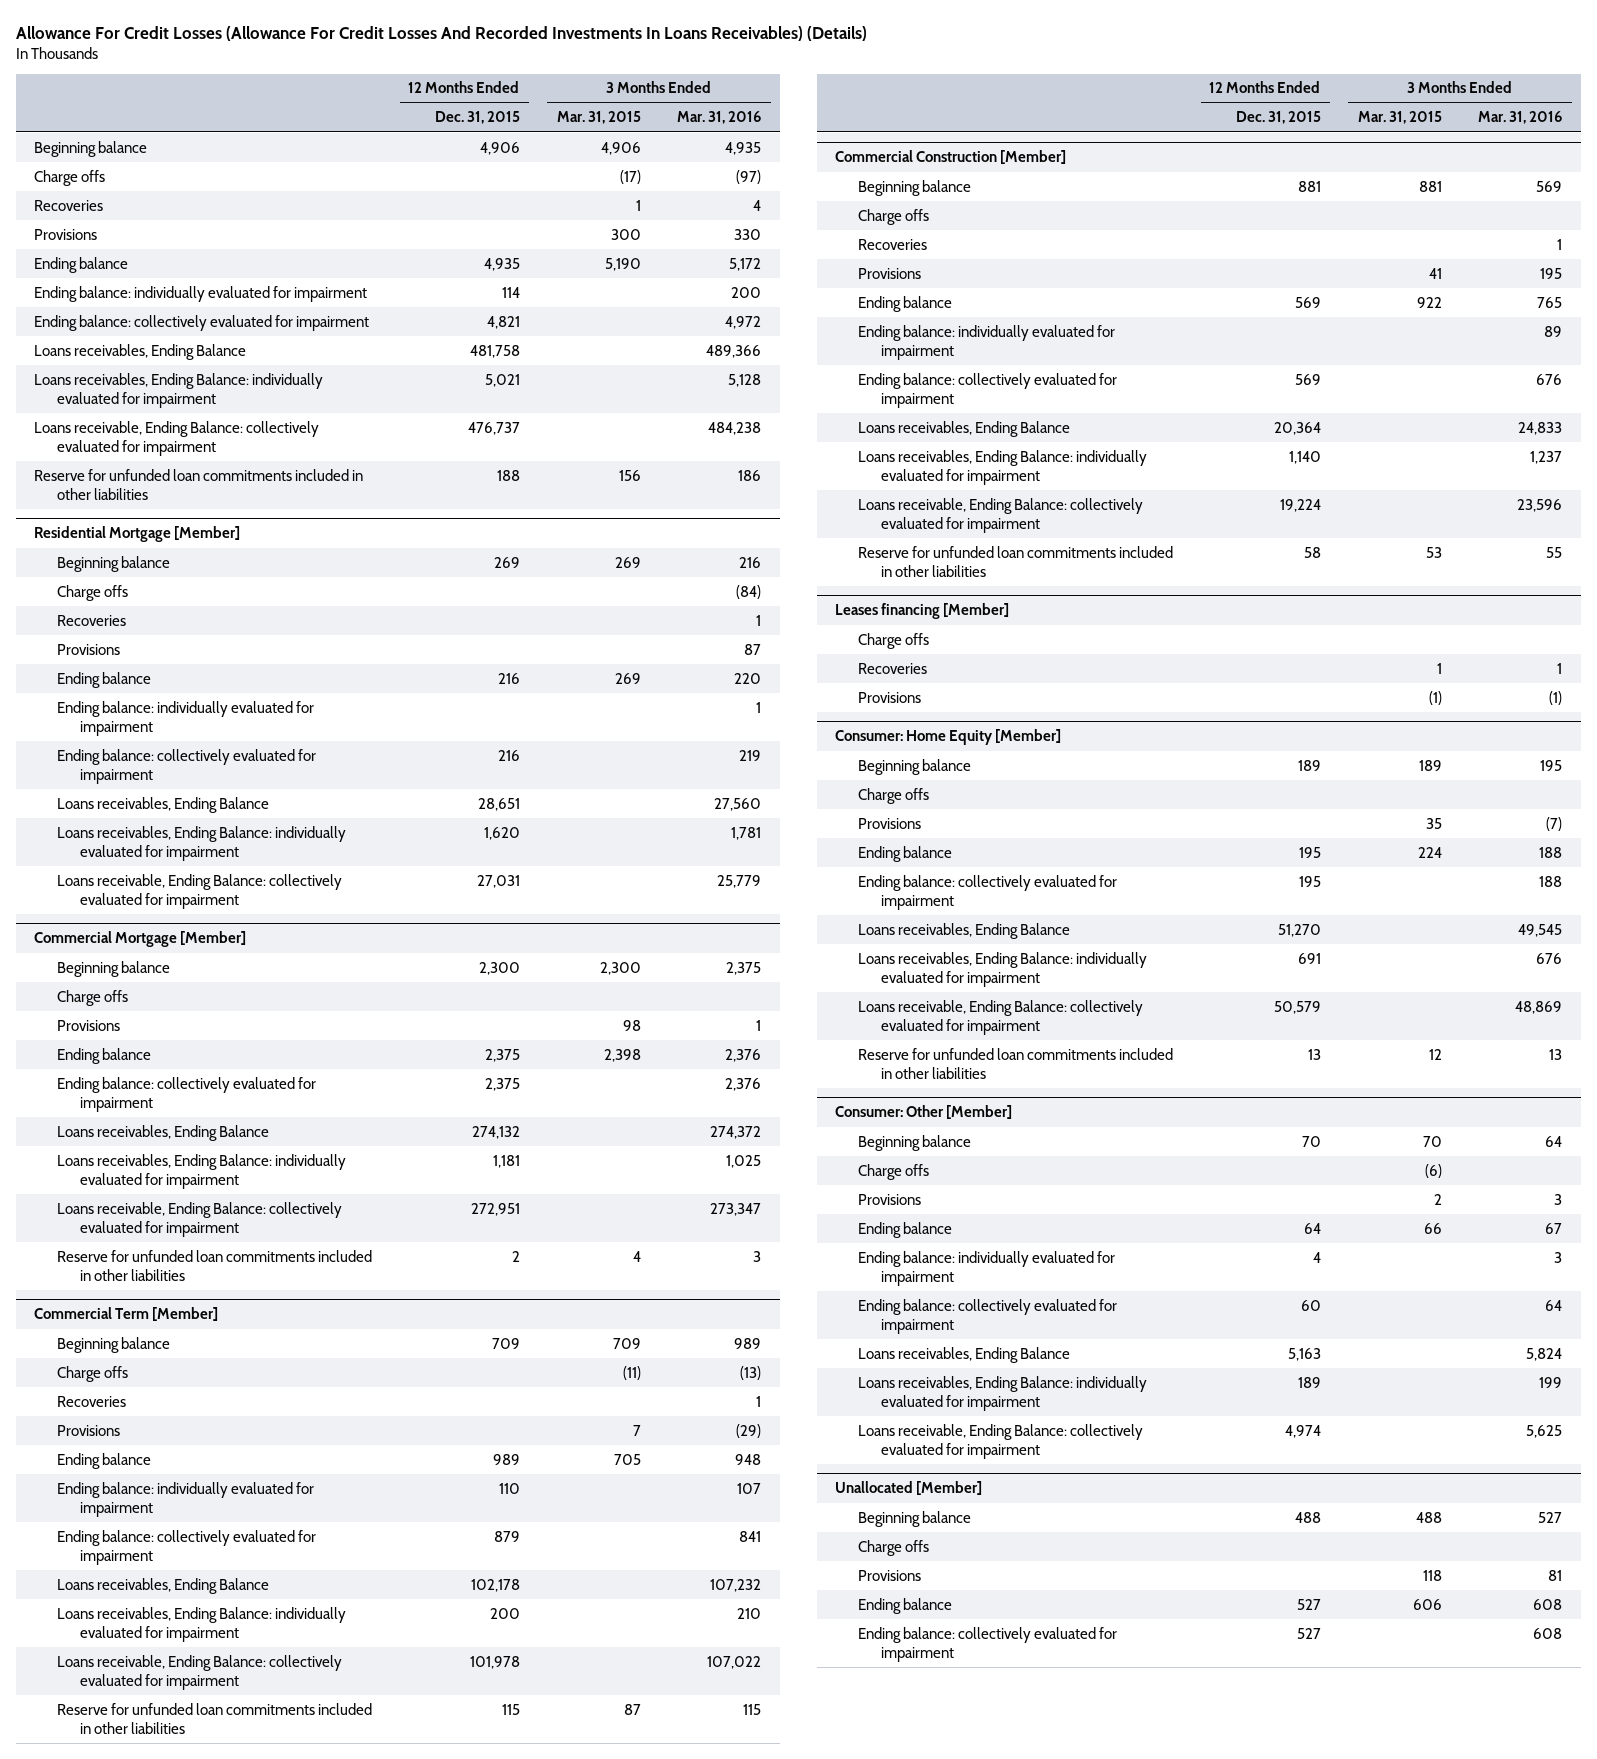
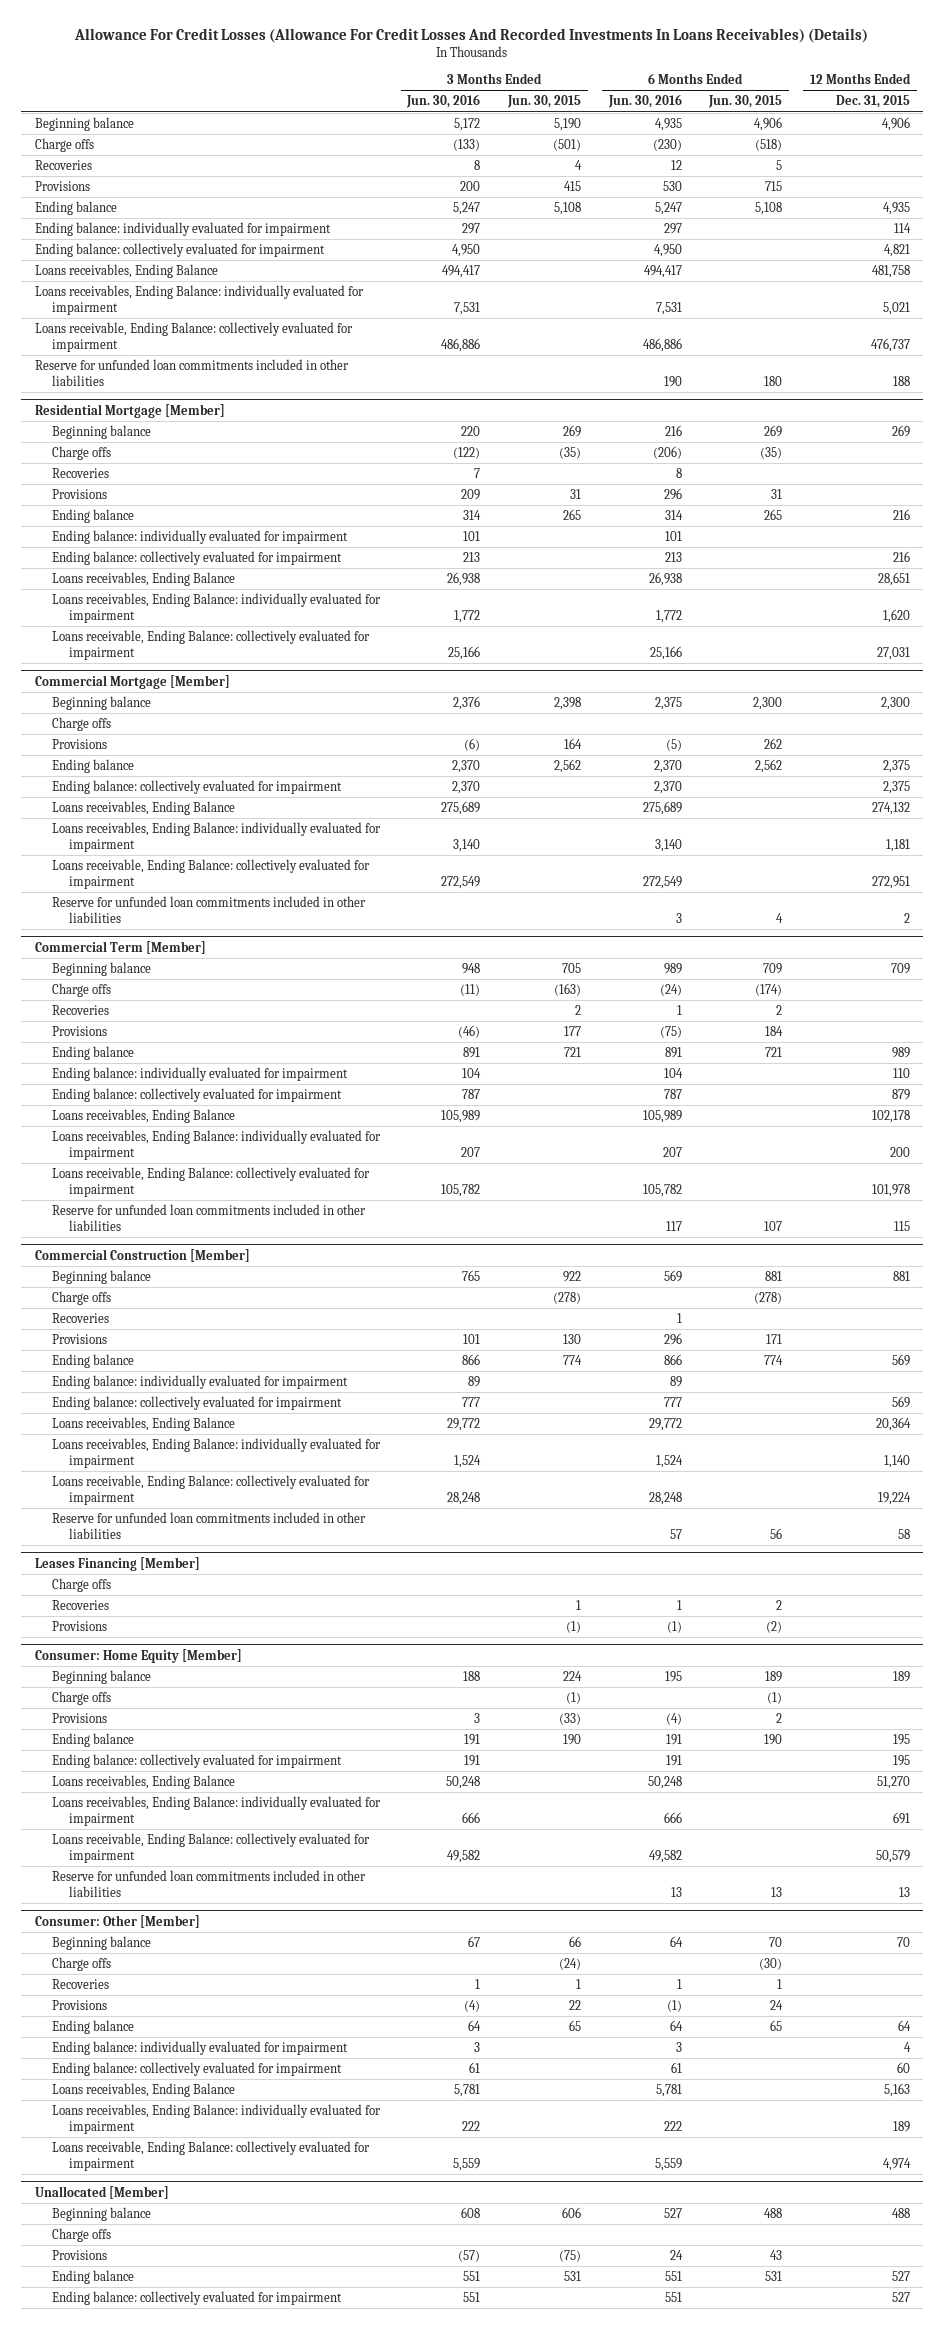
- | 12 Months Ended Dec. 31, 2015 | 3 Months Ended Mar. 31, 2015 | 3 Months Ended Mar. 31, 2016
+ | 3 Months Ended Jun. 30, 2016 | 3 Months Ended Jun. 30, 2015 | 6 Months Ended Jun. 30, 2016 | 6 Months Ended Jun. 30, 2015 | 12 Months Ended Dec. 31, 2015
- Leases financing [Member]
+ Leases Financing [Member]
@ Consumer: Other [Member]
+ Recoveries | 1 | 1 | 1 | 1 |

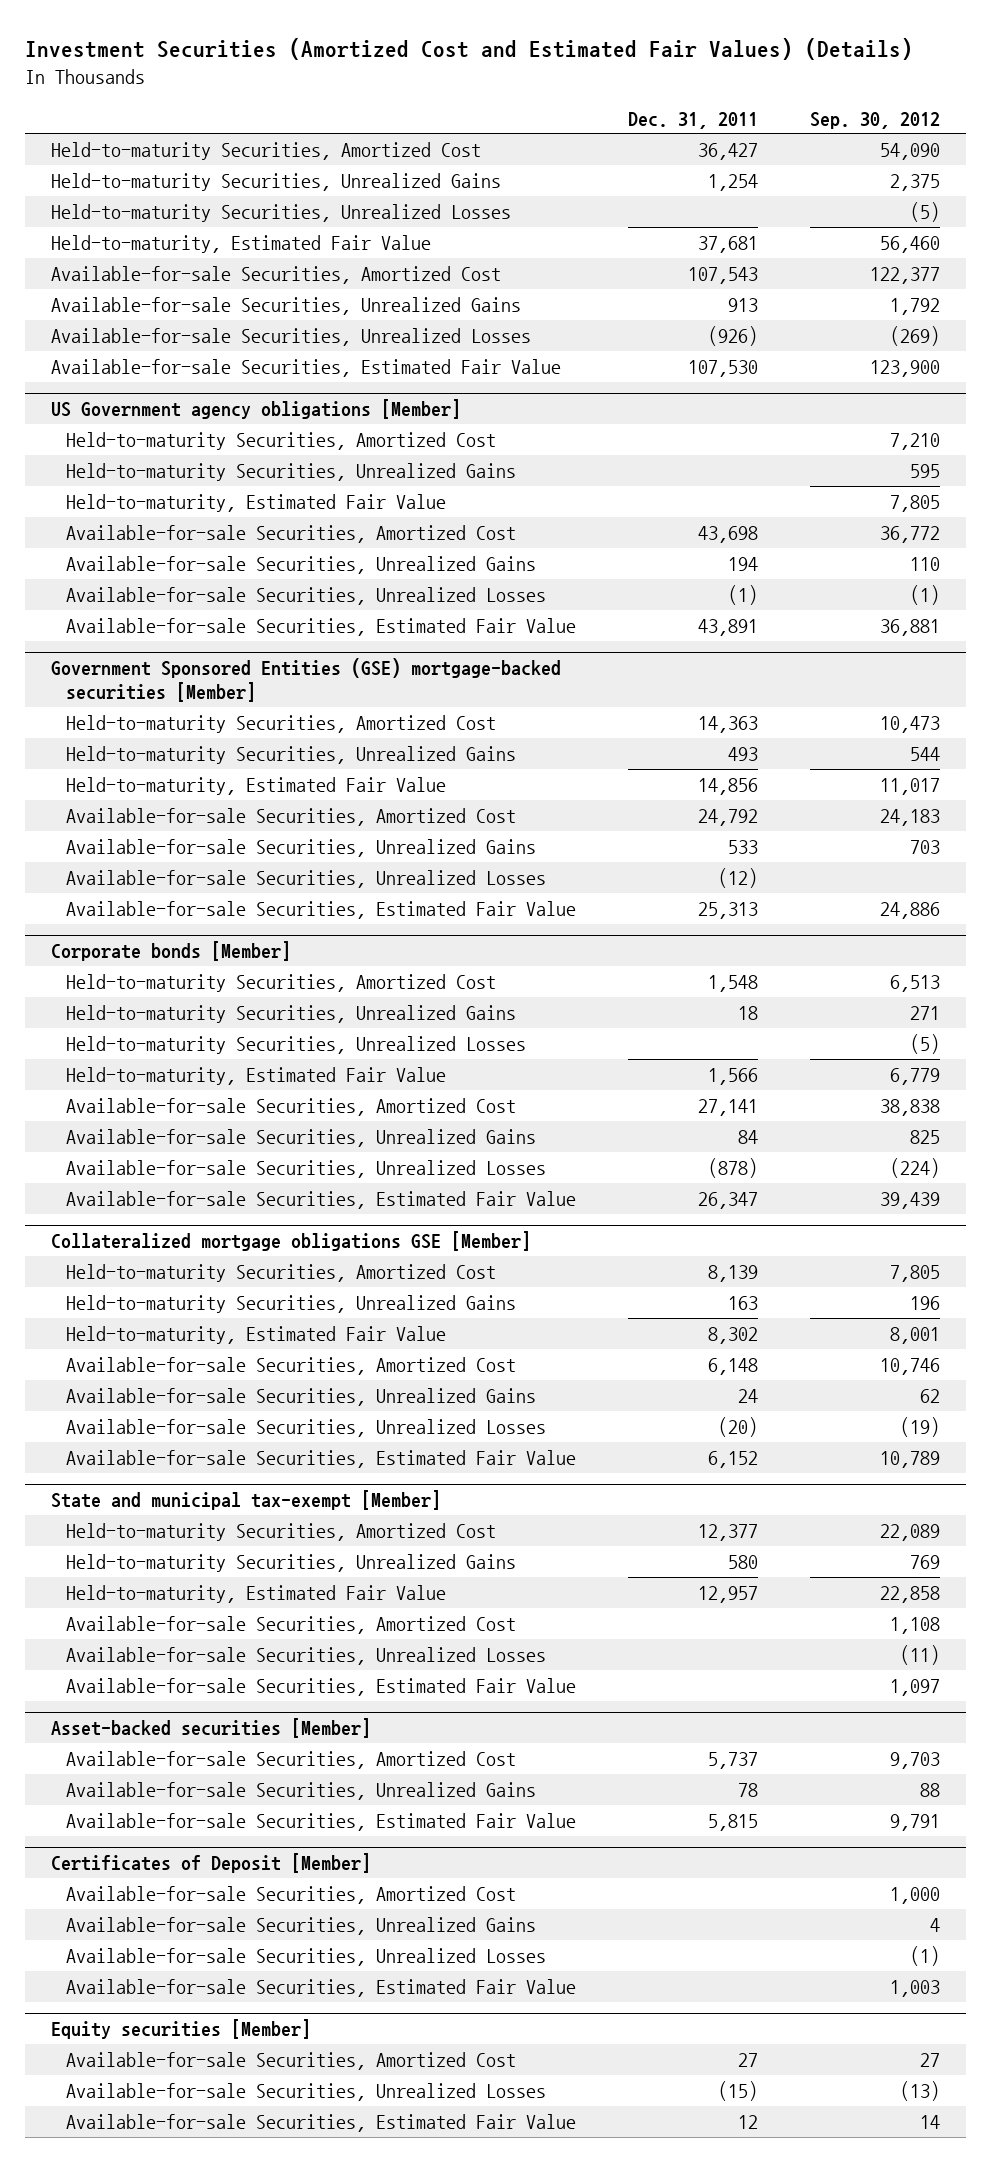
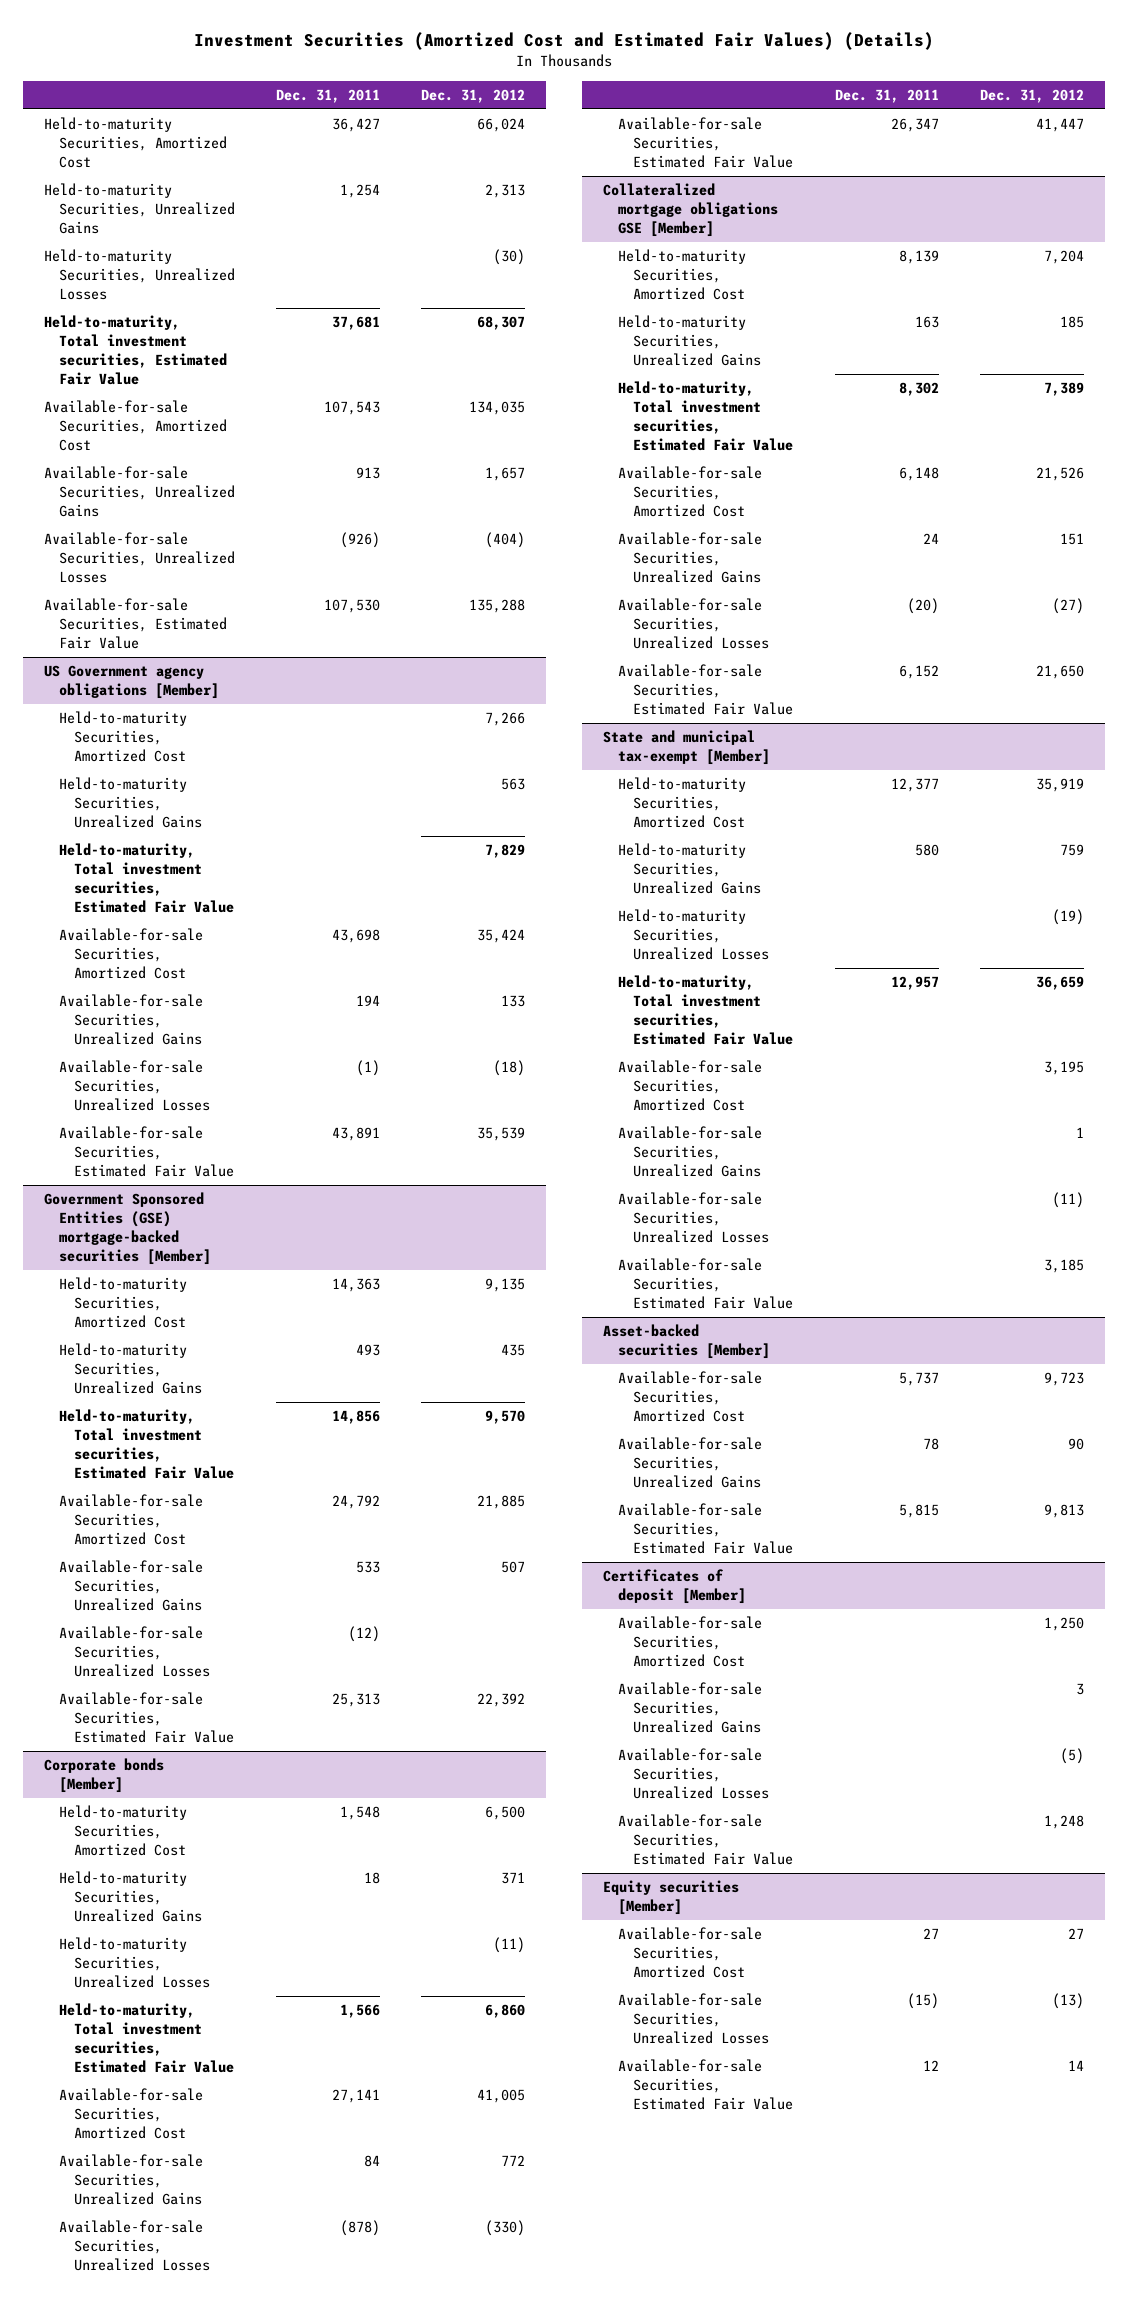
- | Dec. 31, 2011 | Sep. 30, 2012
+ | Dec. 31, 2011 | Dec. 31, 2012
- Held-to-maturity, Estimated Fair Value | 37,681 | 56,460
+ Held-to-maturity, Total investment securities, Estimated Fair Value | 37,681 | 68,307
@ US Government agency obligations [Member]
- Held-to-maturity, Estimated Fair Value | | 7,805
+ Held-to-maturity, Total investment securities, Estimated Fair Value | | 7,829
@ Government Sponsored Entities (GSE) mortgage-backed securities [Member]
- Held-to-maturity, Estimated Fair Value | 14,856 | 11,017
+ Held-to-maturity, Total investment securities, Estimated Fair Value | 14,856 | 9,570
@ Corporate bonds [Member]
- Held-to-maturity, Estimated Fair Value | 1,566 | 6,779
+ Held-to-maturity, Total investment securities, Estimated Fair Value | 1,566 | 6,860
@ Collateralized mortgage obligations GSE [Member]
- Held-to-maturity, Estimated Fair Value | 8,302 | 8,001
+ Held-to-maturity, Total investment securities, Estimated Fair Value | 8,302 | 7,389
@ State and municipal tax-exempt [Member]
- Held-to-maturity, Estimated Fair Value | 12,957 | 22,858
+ Held-to-maturity Securities, Unrealized Losses | | (19)
+ Held-to-maturity, Total investment securities, Estimated Fair Value | 12,957 | 36,659
+ Available-for-sale Securities, Unrealized Gains | | 1
- Certificates of Deposit [Member]
+ Certificates of deposit [Member]

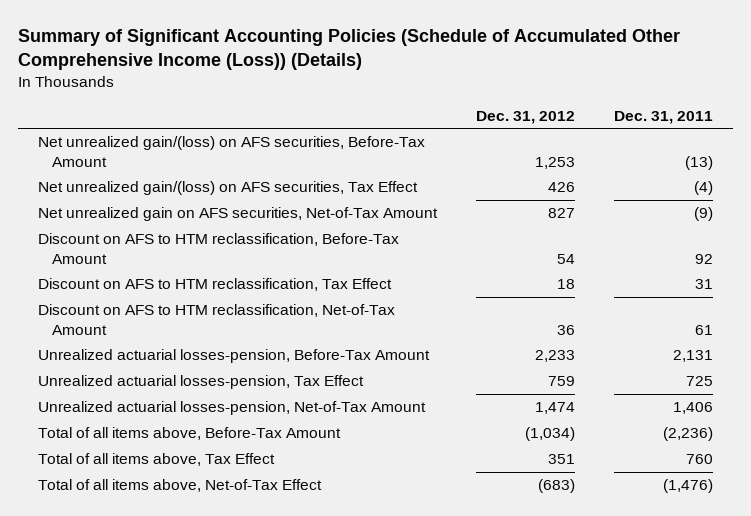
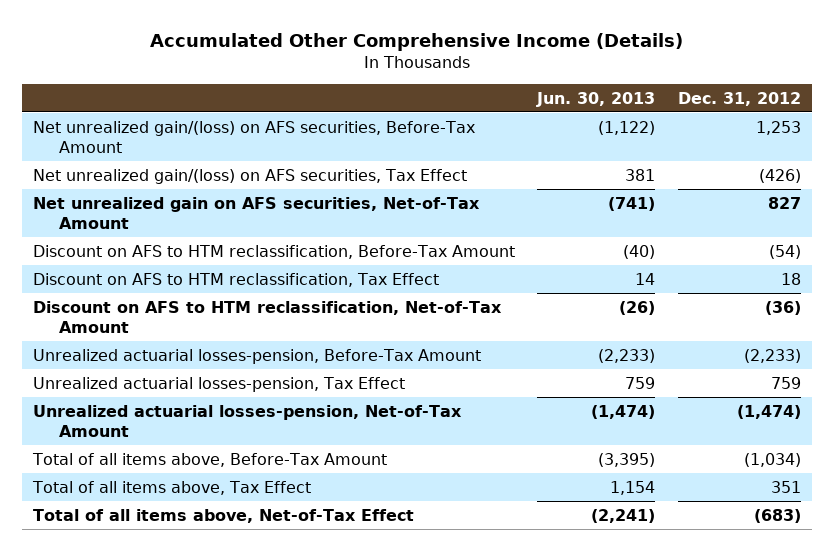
- Summary of Significant Accounting Policies (Schedule of Accumulated Other Comprehensive Income (Loss)) (Details)
+ Accumulated Other Comprehensive Income (Details)
- | Dec. 31, 2012 | Dec. 31, 2011
+ | Jun. 30, 2013 | Dec. 31, 2012
- Net unrealized gain/(loss) on AFS securities, Tax Effect | 426 | (4)
+ Net unrealized gain/(loss) on AFS securities, Tax Effect | 381 | (426)
- Discount on AFS to HTM reclassification, Before-Tax Amount | 54 | 92
+ Discount on AFS to HTM reclassification, Before-Tax Amount | (40) | (54)
- Discount on AFS to HTM reclassification, Net-of-Tax Amount | 36 | 61
- Unrealized actuarial losses-pension, Before-Tax Amount | 2,233 | 2,131
+ Discount on AFS to HTM reclassification, Net-of-Tax Amount | (26) | (36)
+ Unrealized actuarial losses-pension, Before-Tax Amount | (2,233) | (2,233)
- Unrealized actuarial losses-pension, Net-of-Tax Amount | 1,474 | 1,406
+ Unrealized actuarial losses-pension, Net-of-Tax Amount | (1,474) | (1,474)

